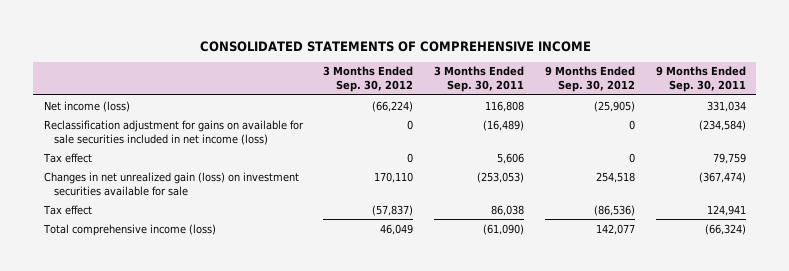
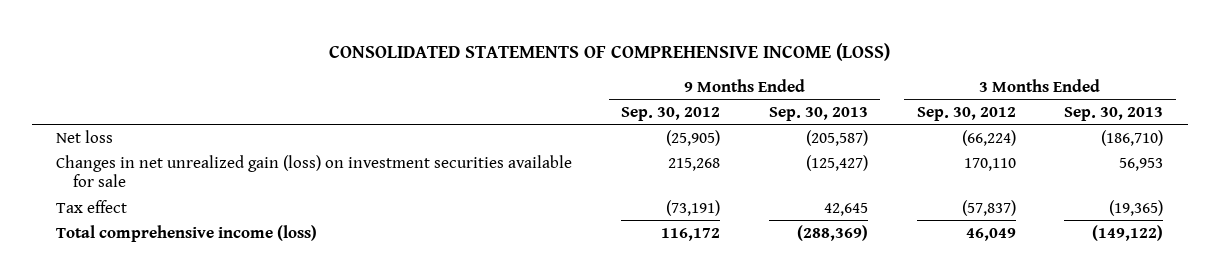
- CONSOLIDATED STATEMENTS OF COMPREHENSIVE INCOME
+ CONSOLIDATED STATEMENTS OF COMPREHENSIVE INCOME (LOSS)
- | 3 Months Ended Sep. 30, 2012 | 3 Months Ended Sep. 30, 2011 | 9 Months Ended Sep. 30, 2012 | 9 Months Ended Sep. 30, 2011
+ | 9 Months Ended Sep. 30, 2012 | 9 Months Ended Sep. 30, 2013 | 3 Months Ended Sep. 30, 2012 | 3 Months Ended Sep. 30, 2013
- Net income (loss) | (66,224) | 116,808 | (25,905) | 331,034
- Reclassification adjustment for gains on available for sale securities included in net income (loss) | 0 | (16,489) | 0 | (234,584)
- Tax effect | 0 | 5,606 | 0 | 79,759
- Changes in net unrealized gain (loss) on investment securities available for sale | 170,110 | (253,053) | 254,518 | (367,474)
- Tax effect | (57,837) | 86,038 | (86,536) | 124,941
- Total comprehensive income (loss) | 46,049 | (61,090) | 142,077 | (66,324)
+ Net loss | (25,905) | (205,587) | (66,224) | (186,710)
+ Changes in net unrealized gain (loss) on investment securities available for sale | 215,268 | (125,427) | 170,110 | 56,953
+ Tax effect | (73,191) | 42,645 | (57,837) | (19,365)
+ Total comprehensive income (loss) | 116,172 | (288,369) | 46,049 | (149,122)

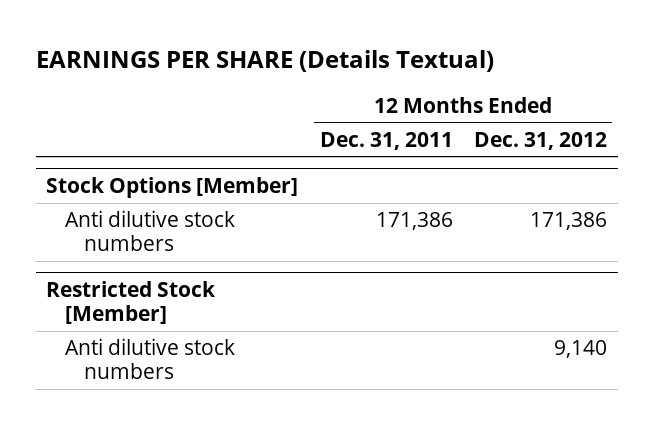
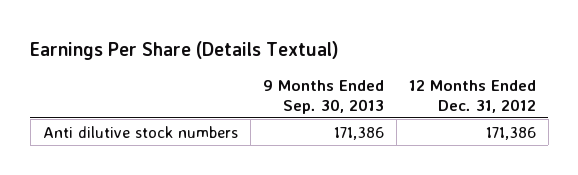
- EARNINGS PER SHARE (Details Textual)
+ Earnings Per Share (Details Textual)
- | 12 Months Ended Dec. 31, 2011 | 12 Months Ended Dec. 31, 2012
+ | 9 Months Ended Sep. 30, 2013 | 12 Months Ended Dec. 31, 2012
- Stock Options [Member]
- Restricted Stock [Member]
- Anti dilutive stock numbers | | 9,140

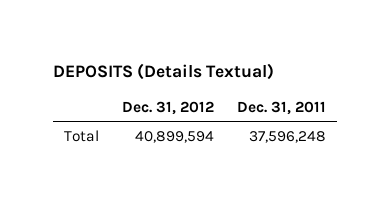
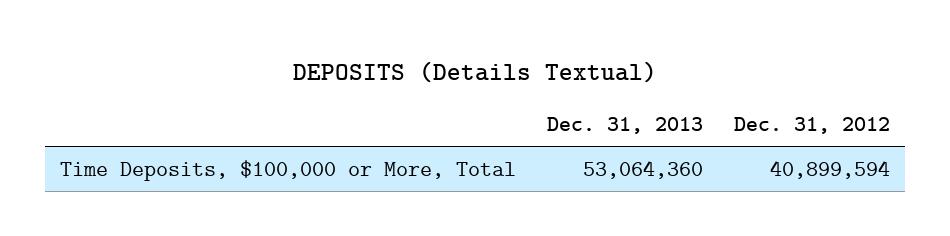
- | Dec. 31, 2012 | Dec. 31, 2011
+ | Dec. 31, 2013 | Dec. 31, 2012
- Total | 40,899,594 | 37,596,248
+ Time Deposits, $100,000 or More, Total | 53,064,360 | 40,899,594

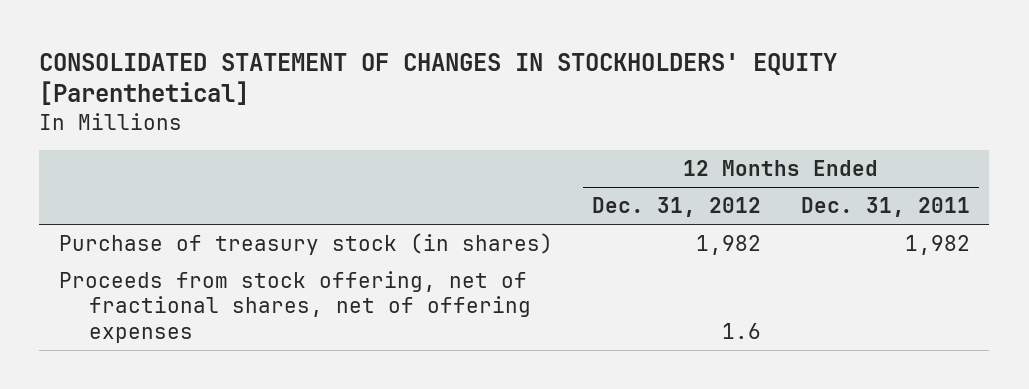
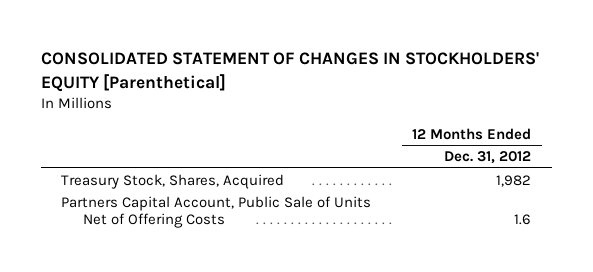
- | 12 Months Ended Dec. 31, 2012 | 12 Months Ended Dec. 31, 2011
+ | 12 Months Ended Dec. 31, 2012
- Purchase of treasury stock (in shares) | 1,982 | 1,982
- Proceeds from stock offering, net of fractional shares, net of offering expenses | 1.6 |
+ Treasury Stock, Shares, Acquired | 1,982
+ Partners Capital Account, Public Sale of Units Net of Offering Costs | 1.6

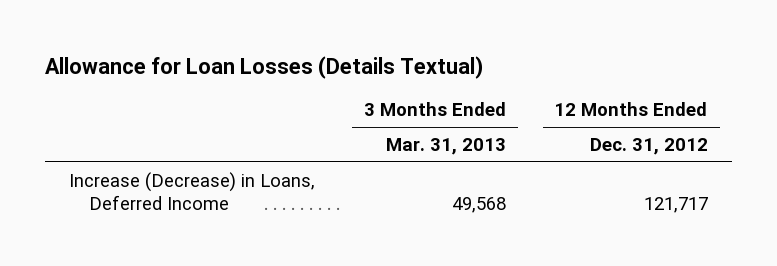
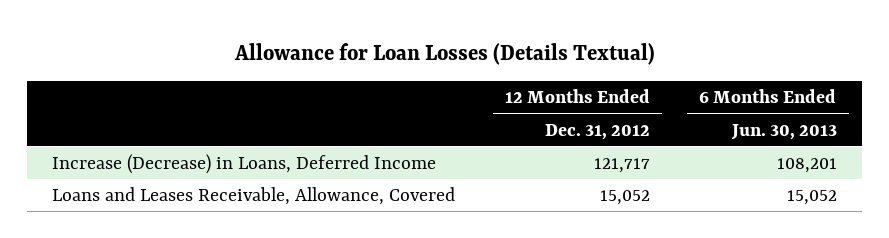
- | 3 Months Ended Mar. 31, 2013 | 12 Months Ended Dec. 31, 2012
+ | 12 Months Ended Dec. 31, 2012 | 6 Months Ended Jun. 30, 2013
+ Loans and Leases Receivable, Allowance, Covered | 15,052 | 15,052

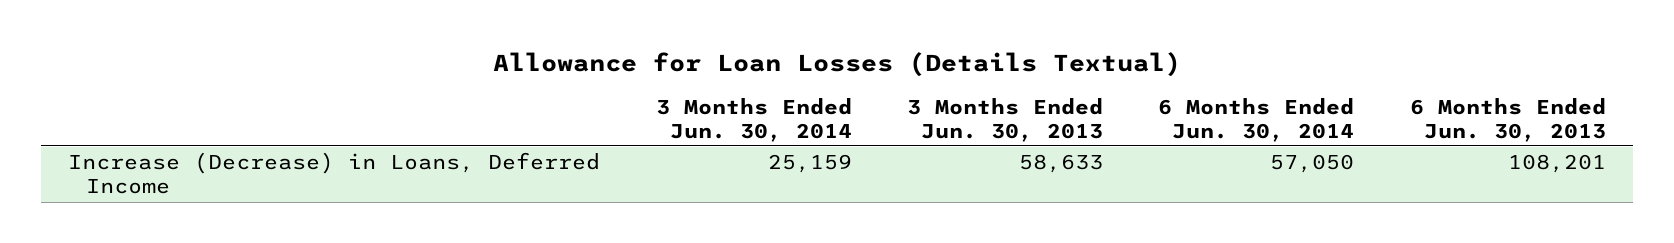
- | 12 Months Ended Dec. 31, 2012 | 6 Months Ended Jun. 30, 2013
+ | 3 Months Ended Jun. 30, 2014 | 3 Months Ended Jun. 30, 2013 | 6 Months Ended Jun. 30, 2014 | 6 Months Ended Jun. 30, 2013
- Loans and Leases Receivable, Allowance, Covered | 15,052 | 15,052

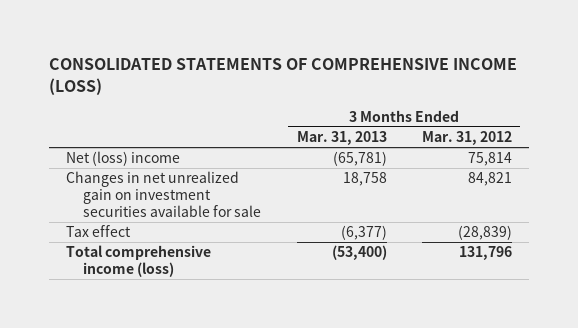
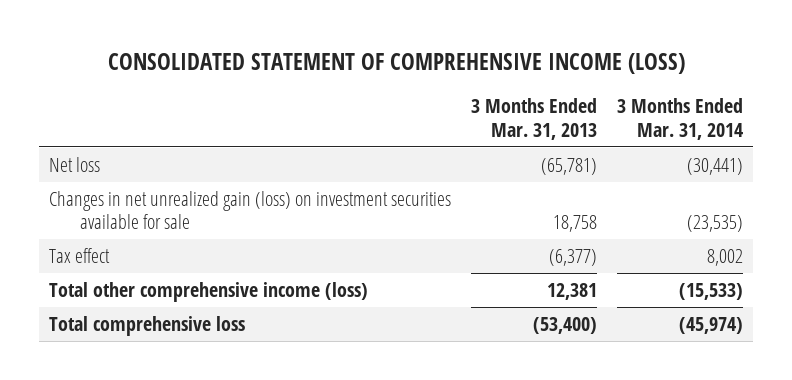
- CONSOLIDATED STATEMENTS OF COMPREHENSIVE INCOME (LOSS)
+ CONSOLIDATED STATEMENT OF COMPREHENSIVE INCOME (LOSS)
- | 3 Months Ended Mar. 31, 2013 | 3 Months Ended Mar. 31, 2012
+ | 3 Months Ended Mar. 31, 2013 | 3 Months Ended Mar. 31, 2014
- Net (loss) income | (65,781) | 75,814
- Changes in net unrealized gain on investment securities available for sale | 18,758 | 84,821
+ Net loss | (65,781) | (30,441)
+ Changes in net unrealized gain (loss) on investment securities available for sale | 18,758 | (23,535)
- Total comprehensive income (loss) | (53,400) | 131,796
+ Total other comprehensive income (loss) | 12,381 | (15,533)
+ Total comprehensive loss | (53,400) | (45,974)

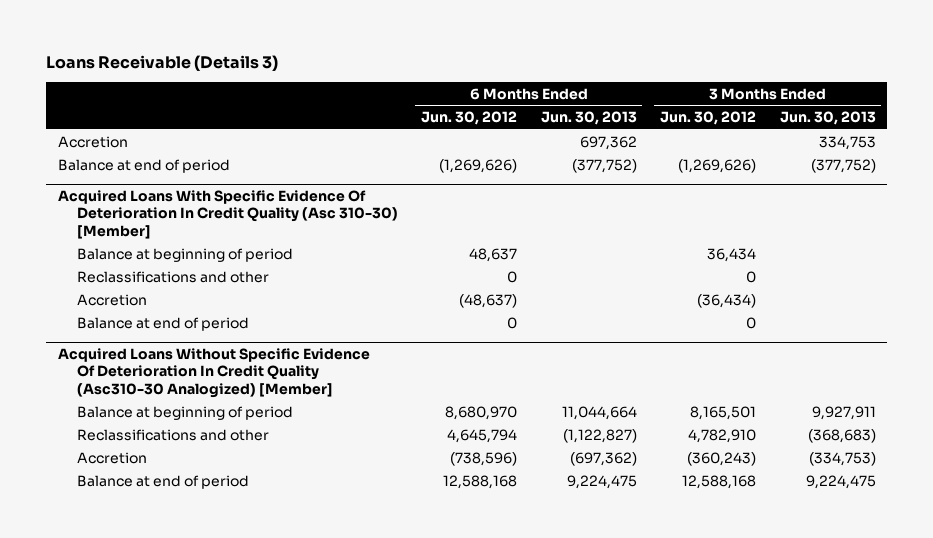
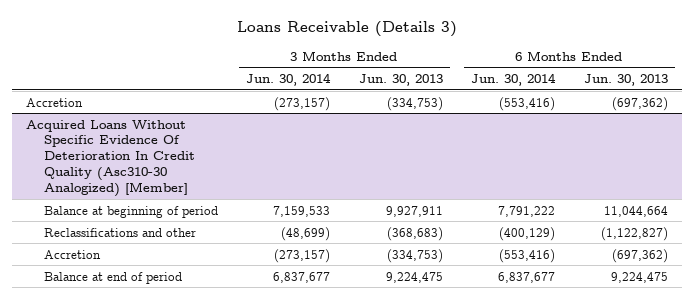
- | 6 Months Ended Jun. 30, 2012 | 6 Months Ended Jun. 30, 2013 | 3 Months Ended Jun. 30, 2012 | 3 Months Ended Jun. 30, 2013
+ | 3 Months Ended Jun. 30, 2014 | 3 Months Ended Jun. 30, 2013 | 6 Months Ended Jun. 30, 2014 | 6 Months Ended Jun. 30, 2013
- Accretion | | 697,362 | | 334,753
- Balance at end of period | (1,269,626) | (377,752) | (1,269,626) | (377,752)
- Acquired Loans With Specific Evidence Of Deterioration In Credit Quality (Asc 310-30) [Member]
- Balance at beginning of period | 48,637 | | 36,434 |
- Reclassifications and other | 0 | | 0 |
- Accretion | (48,637) | | (36,434) |
- Balance at end of period | 0 | | 0 |
+ Accretion | (273,157) | (334,753) | (553,416) | (697,362)

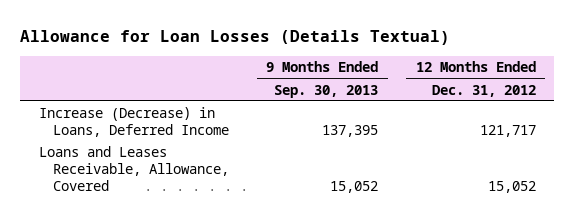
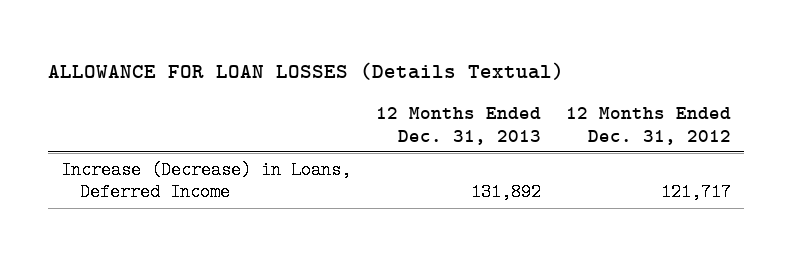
- Allowance for Loan Losses (Details Textual)
+ ALLOWANCE FOR LOAN LOSSES (Details Textual)
- | 9 Months Ended Sep. 30, 2013 | 12 Months Ended Dec. 31, 2012
+ | 12 Months Ended Dec. 31, 2013 | 12 Months Ended Dec. 31, 2012
- Loans and Leases Receivable, Allowance, Covered | 15,052 | 15,052

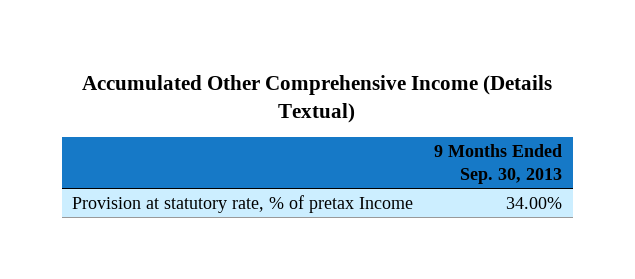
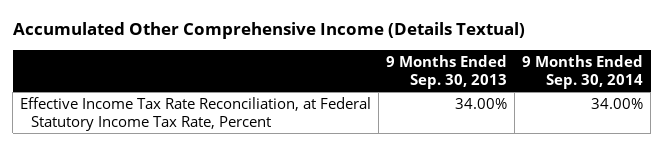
- | 9 Months Ended Sep. 30, 2013
+ | 9 Months Ended Sep. 30, 2013 | 9 Months Ended Sep. 30, 2014
- Provision at statutory rate, % of pretax Income | 34.00%
+ Effective Income Tax Rate Reconciliation, at Federal Statutory Income Tax Rate, Percent | 34.00% | 34.00%

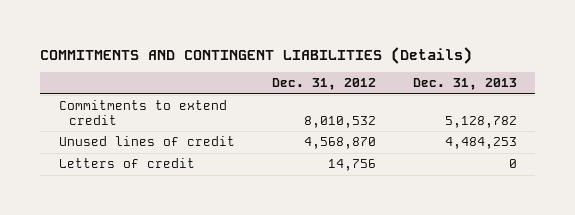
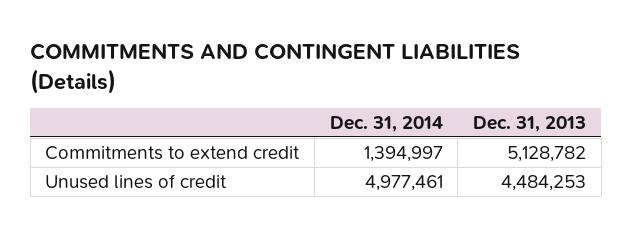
- | Dec. 31, 2012 | Dec. 31, 2013
+ | Dec. 31, 2014 | Dec. 31, 2013
- Letters of credit | 14,756 | 0

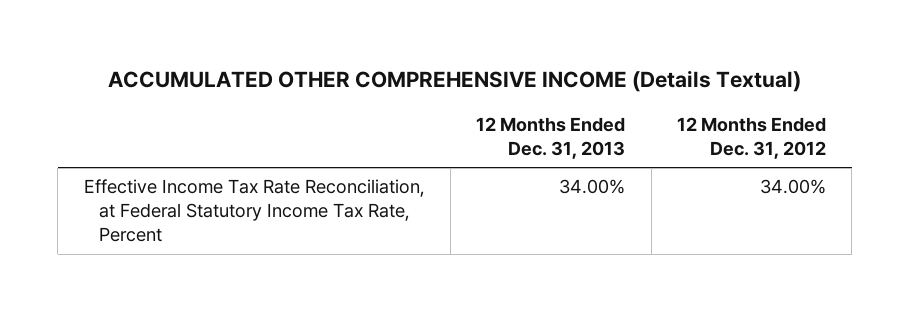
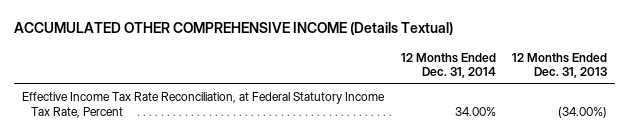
- | 12 Months Ended Dec. 31, 2013 | 12 Months Ended Dec. 31, 2012
+ | 12 Months Ended Dec. 31, 2014 | 12 Months Ended Dec. 31, 2013
- Effective Income Tax Rate Reconciliation, at Federal Statutory Income Tax Rate, Percent | 34.00% | 34.00%
+ Effective Income Tax Rate Reconciliation, at Federal Statutory Income Tax Rate, Percent | 34.00% | (34.00%)

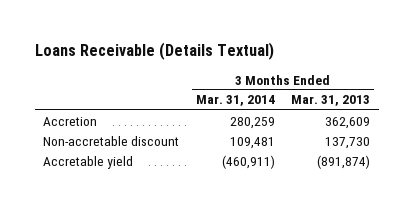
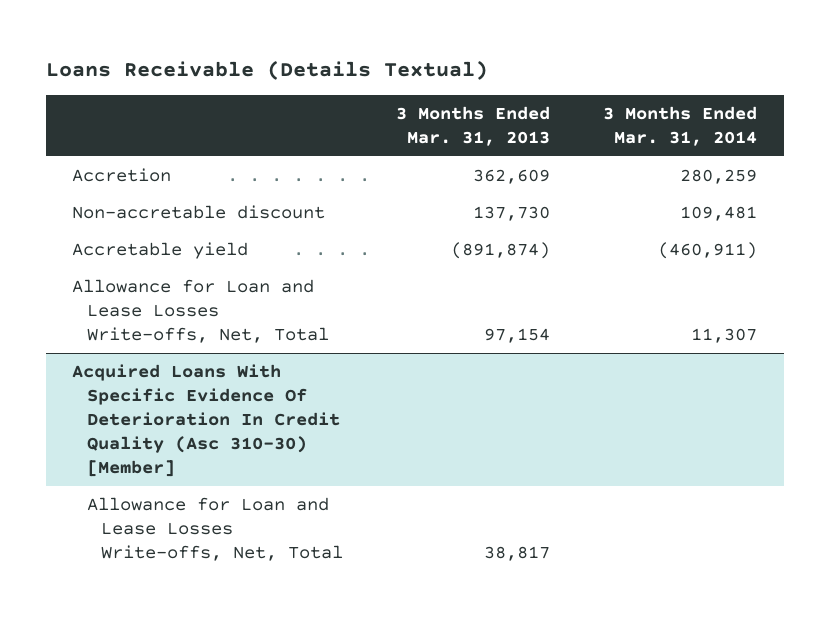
- | 3 Months Ended Mar. 31, 2014 | 3 Months Ended Mar. 31, 2013
+ | 3 Months Ended Mar. 31, 2013 | 3 Months Ended Mar. 31, 2014
+ Allowance for Loan and Lease Losses Write-offs, Net, Total | 97,154 | 11,307
+ Acquired Loans With Specific Evidence Of Deterioration In Credit Quality (Asc 310-30) [Member]
+ Allowance for Loan and Lease Losses Write-offs, Net, Total | 38,817 |

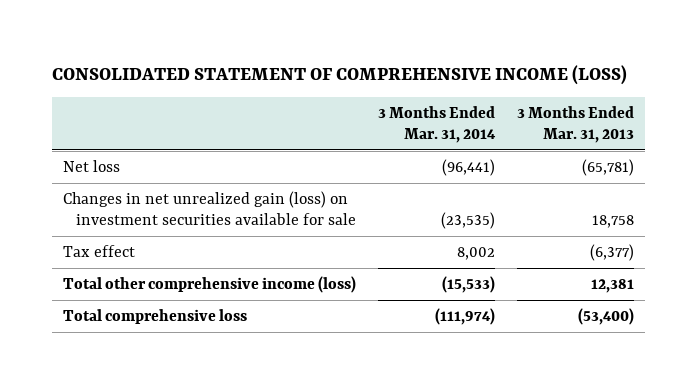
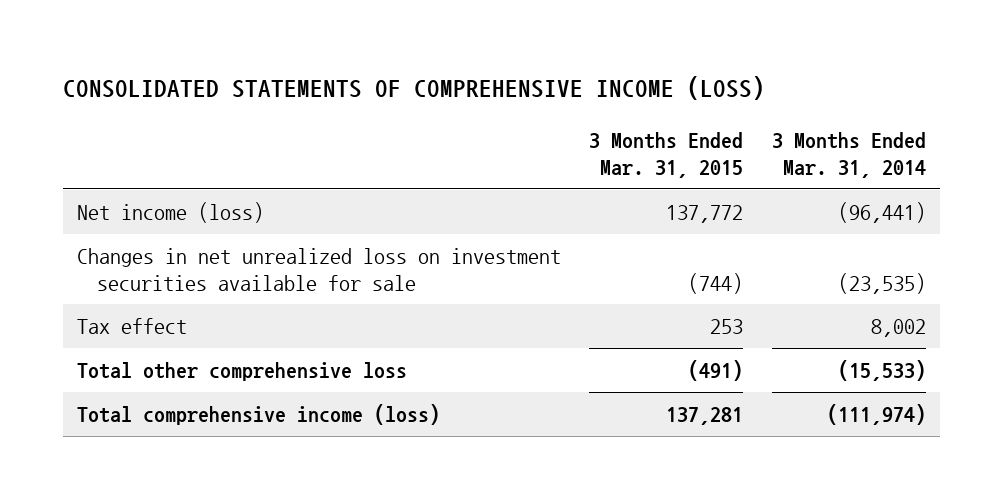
- CONSOLIDATED STATEMENT OF COMPREHENSIVE INCOME (LOSS)
+ CONSOLIDATED STATEMENTS OF COMPREHENSIVE INCOME (LOSS)
- | 3 Months Ended Mar. 31, 2014 | 3 Months Ended Mar. 31, 2013
+ | 3 Months Ended Mar. 31, 2015 | 3 Months Ended Mar. 31, 2014
- Net loss | (96,441) | (65,781)
- Changes in net unrealized gain (loss) on investment securities available for sale | (23,535) | 18,758
+ Net income (loss) | 137,772 | (96,441)
+ Changes in net unrealized loss on investment securities available for sale | (744) | (23,535)
- Total other comprehensive income (loss) | (15,533) | 12,381
- Total comprehensive loss | (111,974) | (53,400)
+ Total other comprehensive loss | (491) | (15,533)
+ Total comprehensive income (loss) | 137,281 | (111,974)

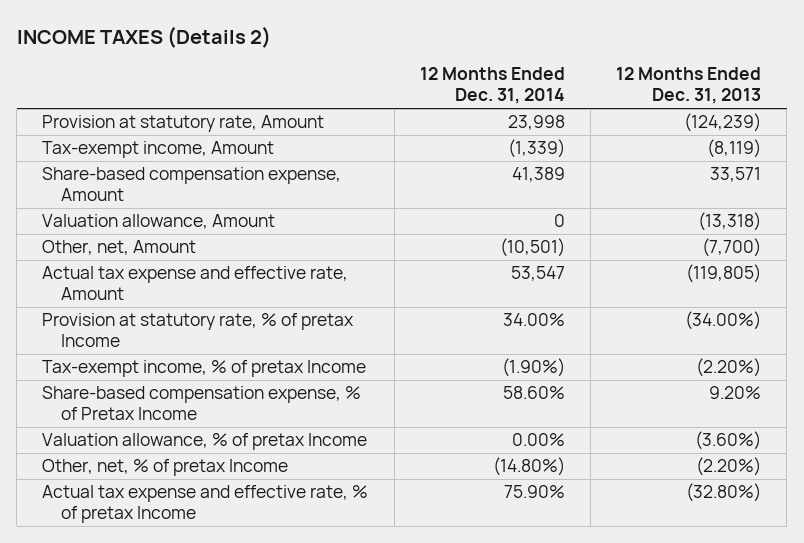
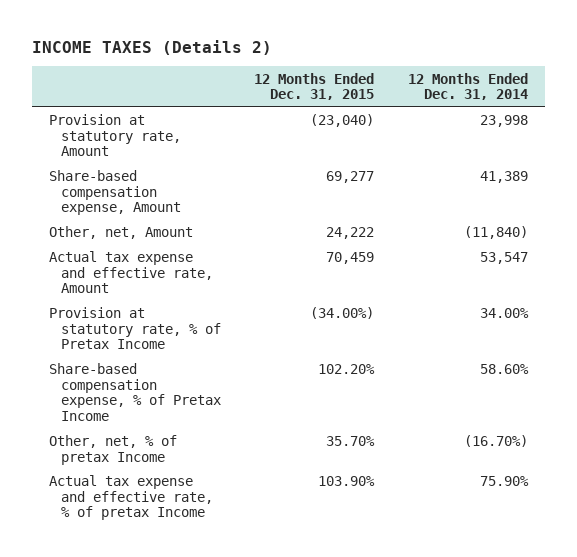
- | 12 Months Ended Dec. 31, 2014 | 12 Months Ended Dec. 31, 2013
+ | 12 Months Ended Dec. 31, 2015 | 12 Months Ended Dec. 31, 2014
- Tax-exempt income, Amount | (1,339) | (8,119)
- Valuation allowance, Amount | 0 | (13,318)
- Other, net, Amount | (10,501) | (7,700)
+ Other, net, Amount | 24,222 | (11,840)
- Provision at statutory rate, % of pretax Income | 34.00% | (34.00%)
- Tax-exempt income, % of pretax Income | (1.90%) | (2.20%)
+ Provision at statutory rate, % of Pretax Income | (34.00%) | 34.00%
- Valuation allowance, % of pretax Income | 0.00% | (3.60%)
- Other, net, % of pretax Income | (14.80%) | (2.20%)
+ Other, net, % of pretax Income | 35.70% | (16.70%)

